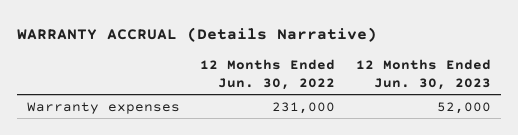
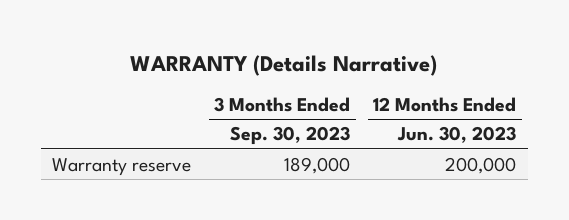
- WARRANTY ACCRUAL (Details Narrative)
+ WARRANTY (Details Narrative)
- | 12 Months Ended Jun. 30, 2022 | 12 Months Ended Jun. 30, 2023
+ | 3 Months Ended Sep. 30, 2023 | 12 Months Ended Jun. 30, 2023
- Warranty expenses | 231,000 | 52,000
+ Warranty reserve | 189,000 | 200,000

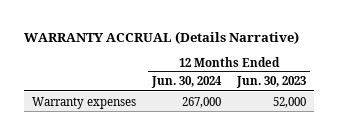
- WARRANTY (Details Narrative)
+ WARRANTY ACCRUAL (Details Narrative)
- | 3 Months Ended Sep. 30, 2023 | 12 Months Ended Jun. 30, 2023
+ | 12 Months Ended Jun. 30, 2024 | 12 Months Ended Jun. 30, 2023
- Warranty reserve | 189,000 | 200,000
+ Warranty expenses | 267,000 | 52,000

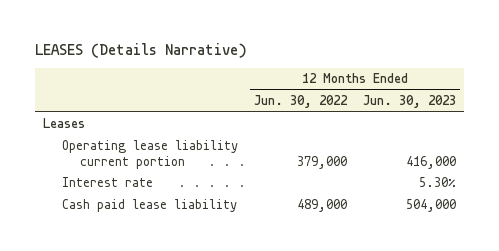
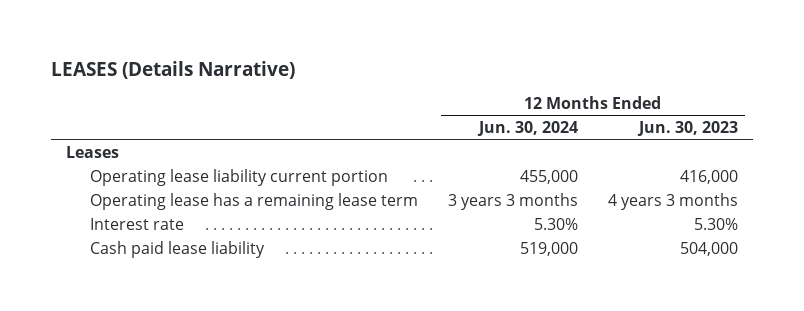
- | 12 Months Ended Jun. 30, 2022 | 12 Months Ended Jun. 30, 2023
+ | 12 Months Ended Jun. 30, 2024 | 12 Months Ended Jun. 30, 2023
+ Operating lease has a remaining lease term | 3 years 3 months | 4 years 3 months

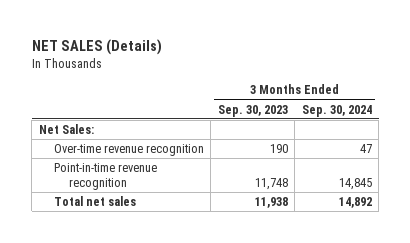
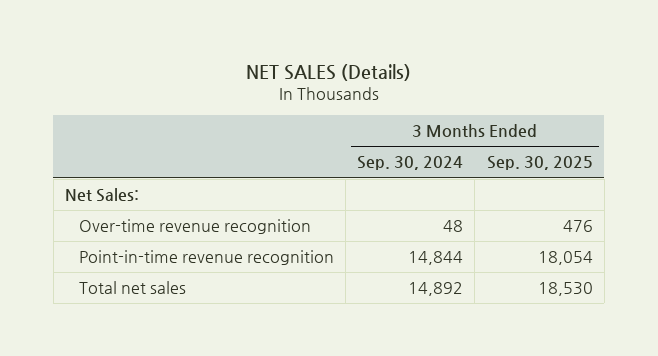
- | 3 Months Ended Sep. 30, 2023 | 3 Months Ended Sep. 30, 2024
+ | 3 Months Ended Sep. 30, 2024 | 3 Months Ended Sep. 30, 2025
- Over-time revenue recognition | 190 | 47
- Point-in-time revenue recognition | 11,748 | 14,845
+ Over-time revenue recognition | 48 | 476
+ Point-in-time revenue recognition | 14,844 | 18,054

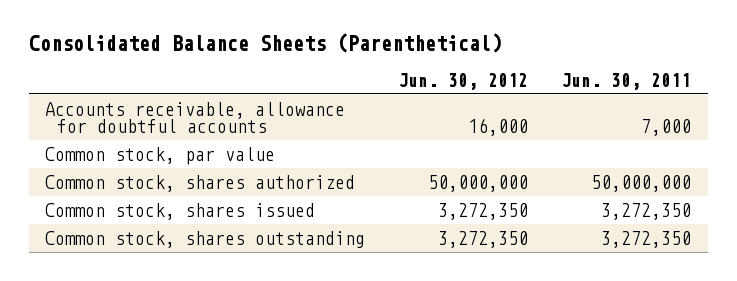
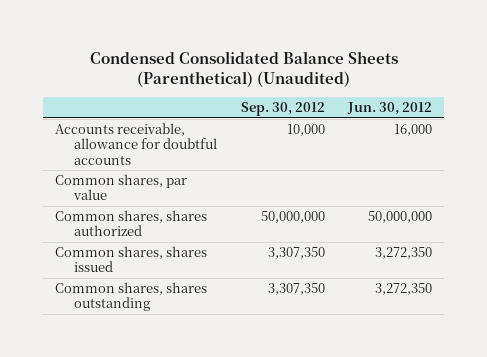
- Consolidated Balance Sheets (Parenthetical)
+ Condensed Consolidated Balance Sheets (Parenthetical) (Unaudited)
- | Jun. 30, 2012 | Jun. 30, 2011
+ | Sep. 30, 2012 | Jun. 30, 2012
- Common stock, par value
- Common stock, shares authorized | 50,000,000 | 50,000,000
- Common stock, shares issued | 3,272,350 | 3,272,350
- Common stock, shares outstanding | 3,272,350 | 3,272,350
+ Common shares, par value
+ Common shares, shares authorized | 50,000,000 | 50,000,000
+ Common shares, shares issued | 3,307,350 | 3,272,350
+ Common shares, shares outstanding | 3,307,350 | 3,272,350

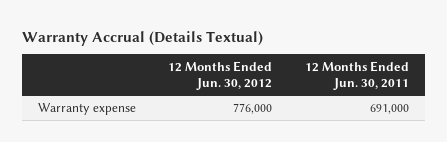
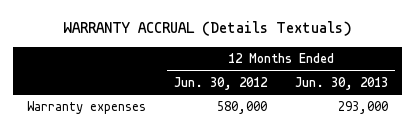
- Warranty Accrual (Details Textual)
+ WARRANTY ACCRUAL (Details Textuals)
- | 12 Months Ended Jun. 30, 2012 | 12 Months Ended Jun. 30, 2011
+ | 12 Months Ended Jun. 30, 2012 | 12 Months Ended Jun. 30, 2013
- Warranty expense | 776,000 | 691,000
+ Warranty expenses | 580,000 | 293,000

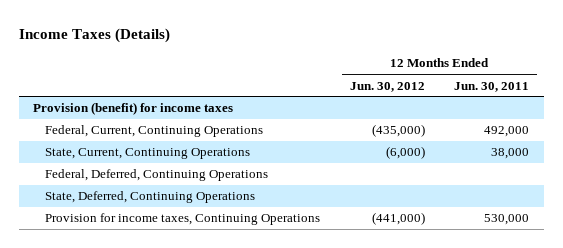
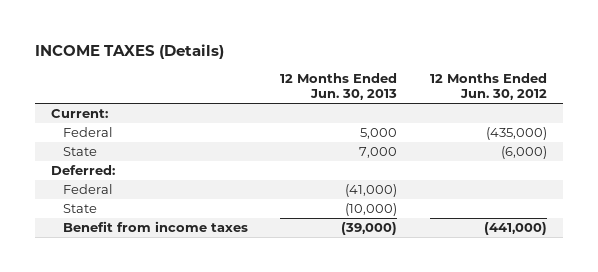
- Income Taxes (Details)
+ INCOME TAXES (Details)
- | 12 Months Ended Jun. 30, 2012 | 12 Months Ended Jun. 30, 2011
+ | 12 Months Ended Jun. 30, 2013 | 12 Months Ended Jun. 30, 2012
- Provision (benefit) for income taxes
- Federal, Current, Continuing Operations | (435,000) | 492,000
- State, Current, Continuing Operations | (6,000) | 38,000
- Federal, Deferred, Continuing Operations
- State, Deferred, Continuing Operations
- Provision for income taxes, Continuing Operations | (441,000) | 530,000
+ Current:
+ Federal | 5,000 | (435,000)
+ State | 7,000 | (6,000)
+ Deferred:
+ Federal | (41,000) |
+ State | (10,000) |
+ Benefit from income taxes | (39,000) | (441,000)

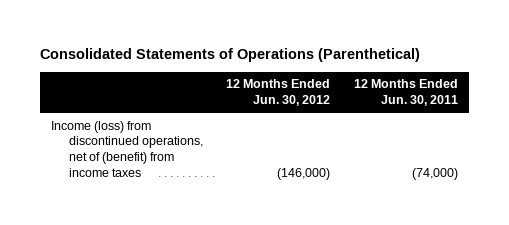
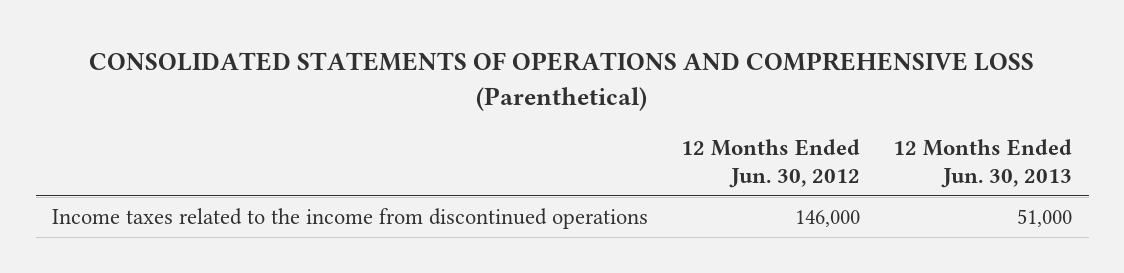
- Consolidated Statements of Operations (Parenthetical)
+ CONSOLIDATED STATEMENTS OF OPERATIONS AND COMPREHENSIVE LOSS (Parenthetical)
- | 12 Months Ended Jun. 30, 2012 | 12 Months Ended Jun. 30, 2011
+ | 12 Months Ended Jun. 30, 2012 | 12 Months Ended Jun. 30, 2013
- Income (loss) from discontinued operations, net of (benefit) from income taxes | (146,000) | (74,000)
+ Income taxes related to the income from discontinued operations | 146,000 | 51,000

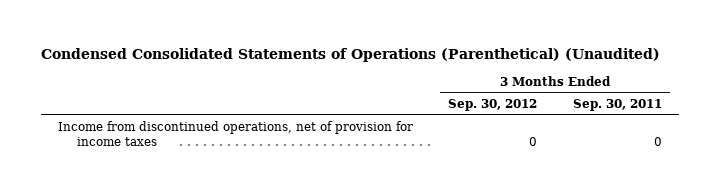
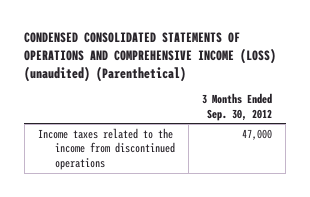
- Condensed Consolidated Statements of Operations (Parenthetical) (Unaudited)
+ CONDENSED CONSOLIDATED STATEMENTS OF OPERATIONS AND COMPREHENSIVE INCOME (LOSS) (unaudited) (Parenthetical)
- | 3 Months Ended Sep. 30, 2012 | 3 Months Ended Sep. 30, 2011
+ | 3 Months Ended Sep. 30, 2012
- Income from discontinued operations, net of provision for income taxes | 0 | 0
+ Income taxes related to the income from discontinued operations | 47,000

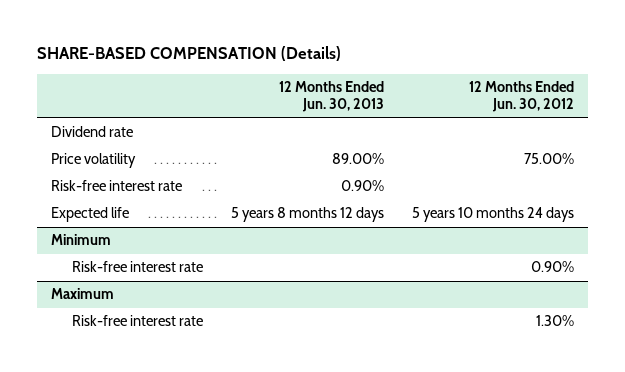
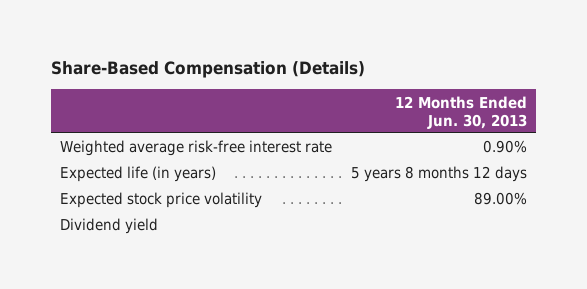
- SHARE-BASED COMPENSATION (Details)
+ Share-Based Compensation (Details)
- | 12 Months Ended Jun. 30, 2013 | 12 Months Ended Jun. 30, 2012
+ | 12 Months Ended Jun. 30, 2013
- Dividend rate
- Price volatility | 89.00% | 75.00%
- Risk-free interest rate | 0.90% |
- Expected life | 5 years 8 months 12 days | 5 years 10 months 24 days
- Minimum
- Risk-free interest rate | | 0.90%
- Maximum
- Risk-free interest rate | | 1.30%
+ Weighted average risk-free interest rate | 0.90%
+ Expected life (in years) | 5 years 8 months 12 days
+ Expected stock price volatility | 89.00%
+ Dividend yield

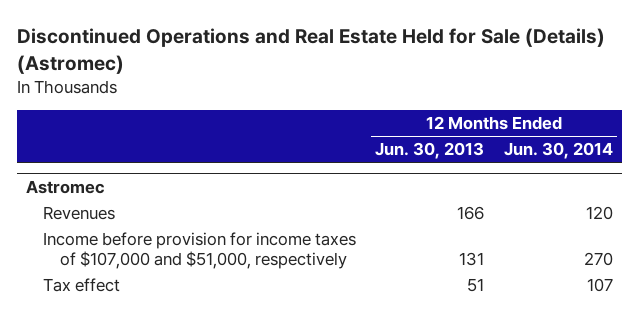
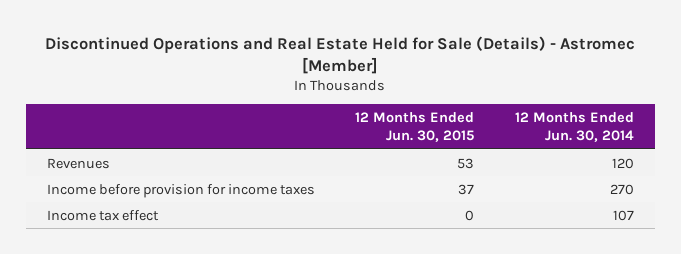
- Discontinued Operations and Real Estate Held for Sale (Details) (Astromec)
+ Discontinued Operations and Real Estate Held for Sale (Details) - Astromec [Member]
- | 12 Months Ended Jun. 30, 2013 | 12 Months Ended Jun. 30, 2014
+ | 12 Months Ended Jun. 30, 2015 | 12 Months Ended Jun. 30, 2014
- Astromec
- Income before provision for income taxes of $107,000 and $51,000, respectively | 131 | 270
- Tax effect | 51 | 107
+ Income before provision for income taxes | 37 | 270
+ Income tax effect | 0 | 107

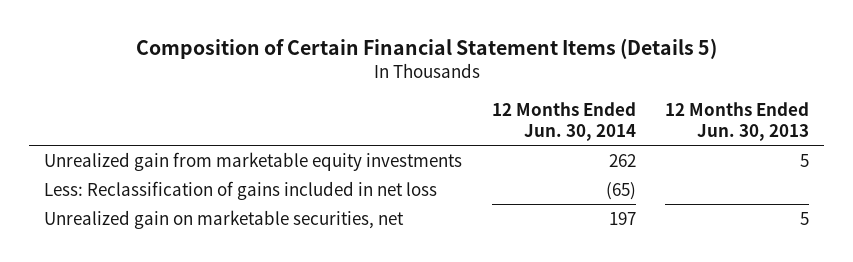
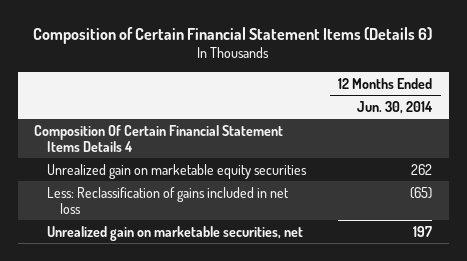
- Composition of Certain Financial Statement Items (Details 5)
+ Composition of Certain Financial Statement Items (Details 6)
- | 12 Months Ended Jun. 30, 2014 | 12 Months Ended Jun. 30, 2013
+ | 12 Months Ended Jun. 30, 2014
- Unrealized gain from marketable equity investments | 262 | 5
+ Composition Of Certain Financial Statement Items Details 4
+ Unrealized gain on marketable equity securities | 262

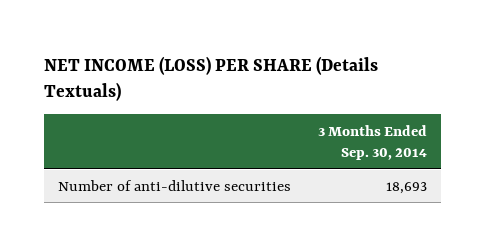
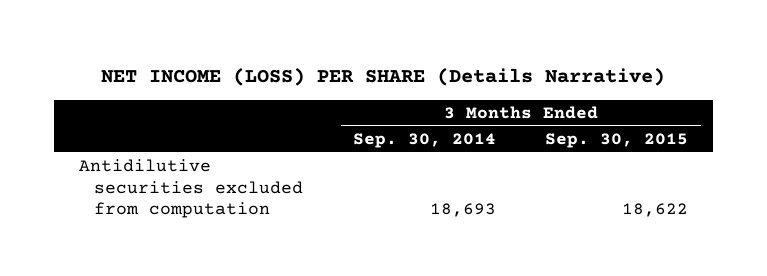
- NET INCOME (LOSS) PER SHARE (Details Textuals)
+ NET INCOME (LOSS) PER SHARE (Details Narrative)
- | 3 Months Ended Sep. 30, 2014
+ | 3 Months Ended Sep. 30, 2014 | 3 Months Ended Sep. 30, 2015
- Number of anti-dilutive securities | 18,693
+ Antidilutive securities excluded from computation | 18,693 | 18,622

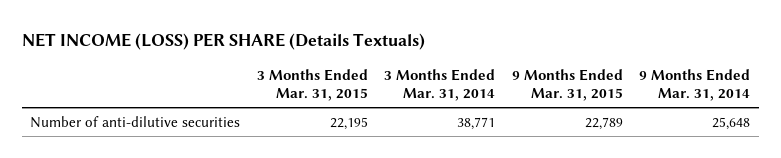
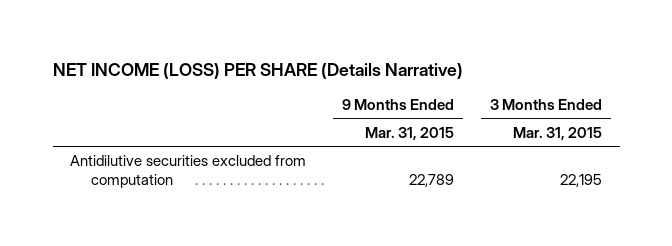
- NET INCOME (LOSS) PER SHARE (Details Textuals)
+ NET INCOME (LOSS) PER SHARE (Details Narrative)
- | 3 Months Ended Mar. 31, 2015 | 3 Months Ended Mar. 31, 2014 | 9 Months Ended Mar. 31, 2015 | 9 Months Ended Mar. 31, 2014
+ | 9 Months Ended Mar. 31, 2015 | 3 Months Ended Mar. 31, 2015
- Number of anti-dilutive securities | 22,195 | 38,771 | 22,789 | 25,648
+ Antidilutive securities excluded from computation | 22,789 | 22,195

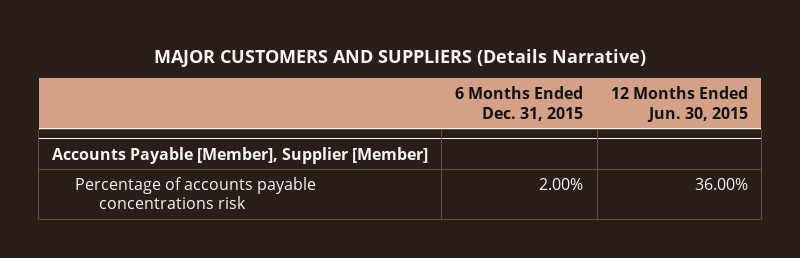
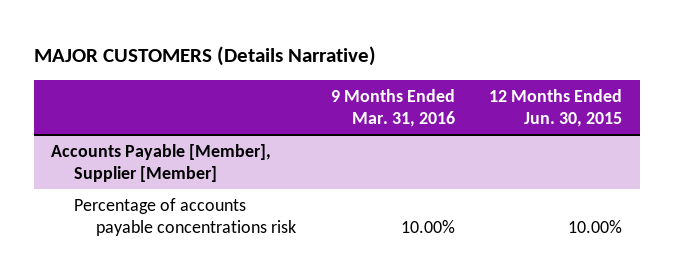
- MAJOR CUSTOMERS AND SUPPLIERS (Details Narrative)
+ MAJOR CUSTOMERS (Details Narrative)
- | 6 Months Ended Dec. 31, 2015 | 12 Months Ended Jun. 30, 2015
+ | 9 Months Ended Mar. 31, 2016 | 12 Months Ended Jun. 30, 2015
@ Accounts Payable [Member], Supplier [Member]
- Percentage of accounts payable concentrations risk | 2.00% | 36.00%
+ Percentage of accounts payable concentrations risk | 10.00% | 10.00%

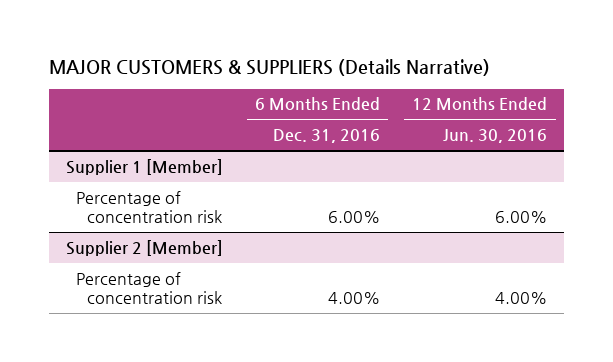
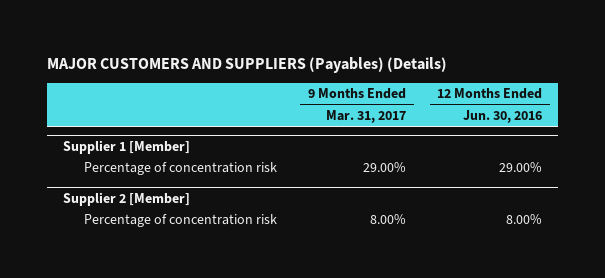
- MAJOR CUSTOMERS & SUPPLIERS (Details Narrative)
+ MAJOR CUSTOMERS AND SUPPLIERS (Payables) (Details)
- | 6 Months Ended Dec. 31, 2016 | 12 Months Ended Jun. 30, 2016
+ | 9 Months Ended Mar. 31, 2017 | 12 Months Ended Jun. 30, 2016
@ Supplier 1 [Member]
- Percentage of concentration risk | 6.00% | 6.00%
+ Percentage of concentration risk | 29.00% | 29.00%
@ Supplier 2 [Member]
- Percentage of concentration risk | 4.00% | 4.00%
+ Percentage of concentration risk | 8.00% | 8.00%

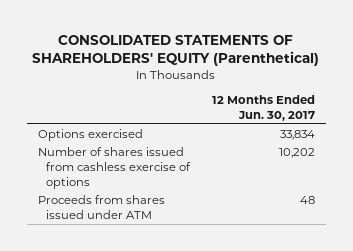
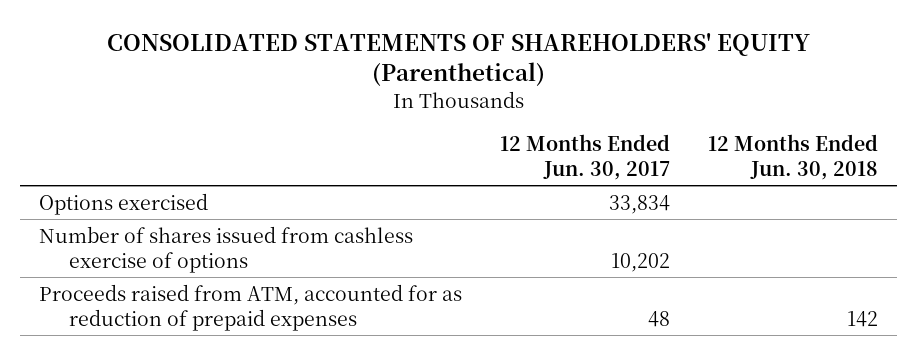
- | 12 Months Ended Jun. 30, 2017
+ | 12 Months Ended Jun. 30, 2017 | 12 Months Ended Jun. 30, 2018
- Proceeds from shares issued under ATM | 48
+ Proceeds raised from ATM, accounted for as reduction of prepaid expenses | 48 | 142

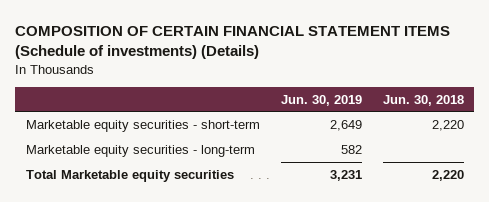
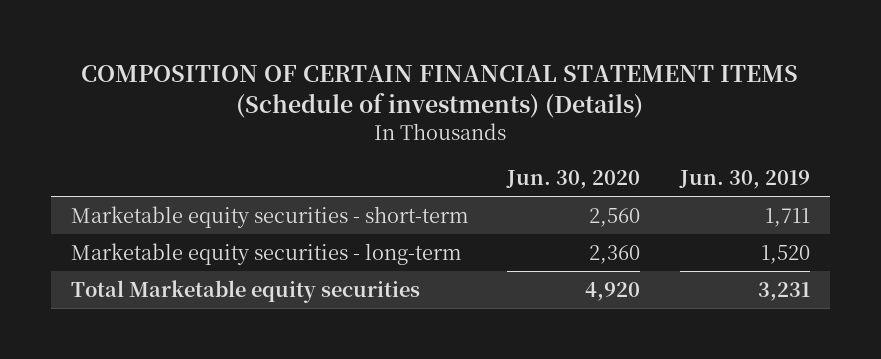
- | Jun. 30, 2019 | Jun. 30, 2018
+ | Jun. 30, 2020 | Jun. 30, 2019
- Marketable equity securities - short-term | 2,649 | 2,220
- Marketable equity securities - long-term | 582 |
+ Marketable equity securities - short-term | 2,560 | 1,711
+ Marketable equity securities - long-term | 2,360 | 1,520

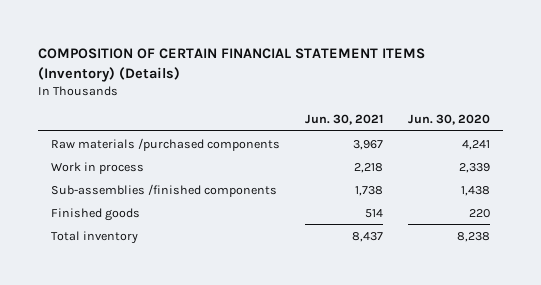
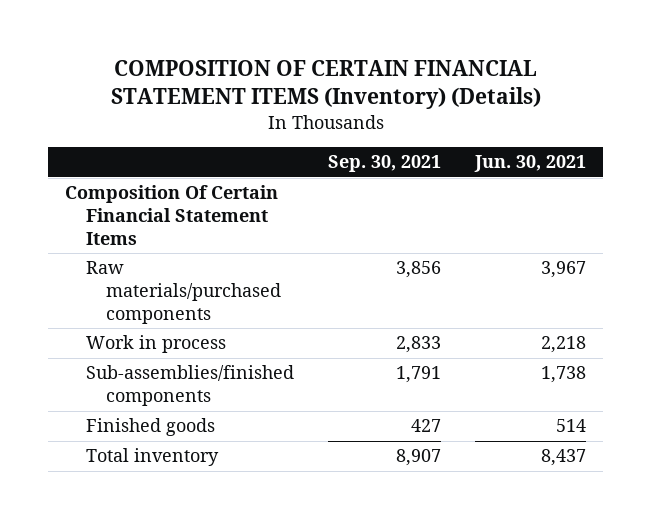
- | Jun. 30, 2021 | Jun. 30, 2020
+ | Sep. 30, 2021 | Jun. 30, 2021
- Raw materials /purchased components | 3,967 | 4,241
+ Composition Of Certain Financial Statement Items
+ Raw materials/purchased components | 3,856 | 3,967
- Sub-assemblies /finished components | 1,738 | 1,438
+ Sub-assemblies/finished components | 1,791 | 1,738

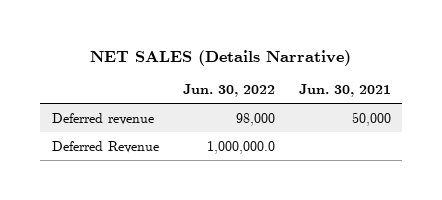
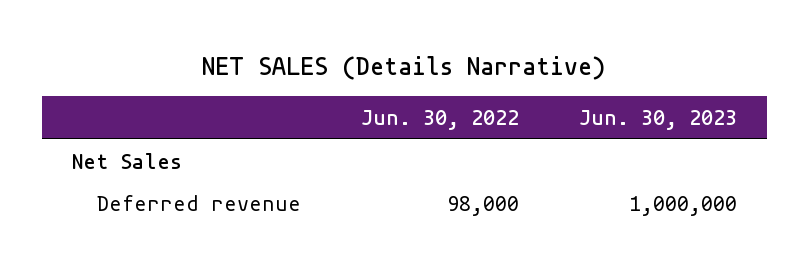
- | Jun. 30, 2022 | Jun. 30, 2021
+ | Jun. 30, 2022 | Jun. 30, 2023
+ Net Sales
- Deferred Revenue | 1,000,000.0 |

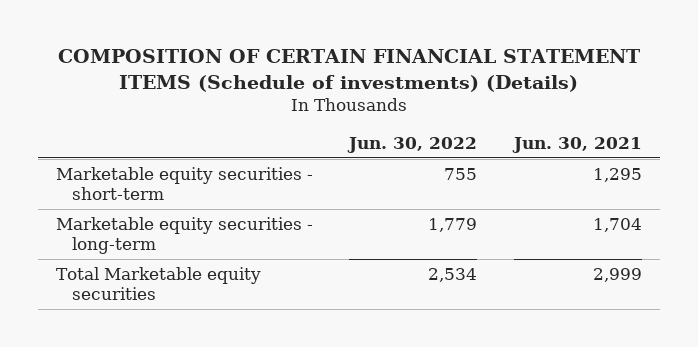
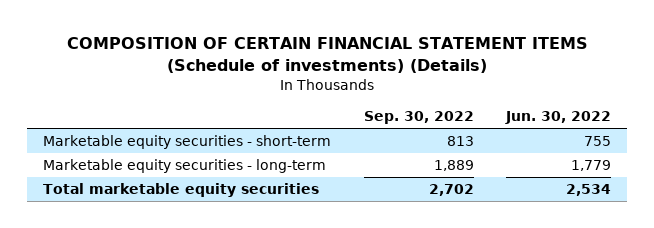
- | Jun. 30, 2022 | Jun. 30, 2021
+ | Sep. 30, 2022 | Jun. 30, 2022
- Total Marketable equity securities | 2,534 | 2,999
+ Total marketable equity securities | 2,702 | 2,534

